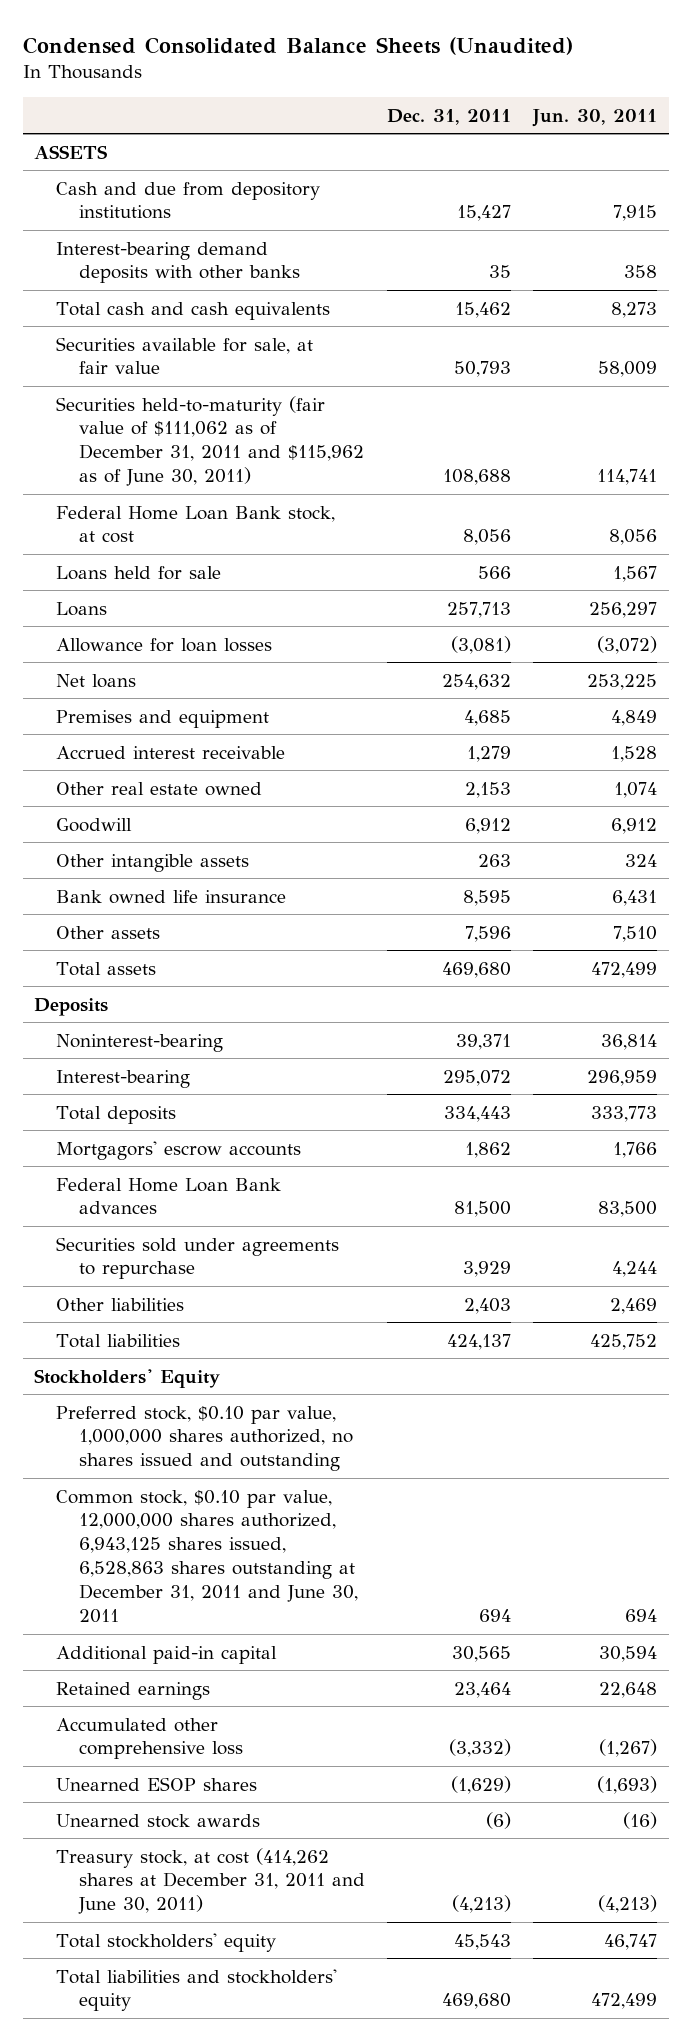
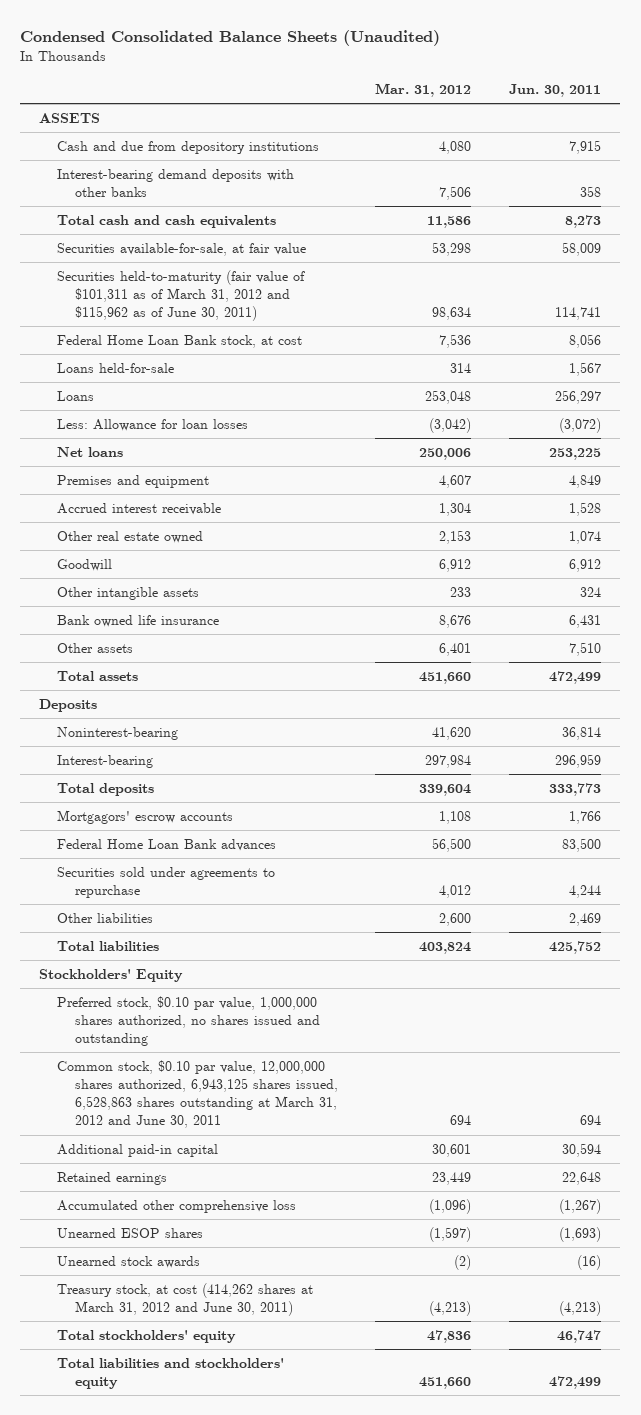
- | Dec. 31, 2011 | Jun. 30, 2011
+ | Mar. 31, 2012 | Jun. 30, 2011
- Securities available for sale, at fair value | 50,793 | 58,009
- Securities held-to-maturity (fair value of $111,062 as of December 31, 2011 and $115,962 as of June 30, 2011) | 108,688 | 114,741
+ Securities available-for-sale, at fair value | 53,298 | 58,009
+ Securities held-to-maturity (fair value of $101,311 as of March 31, 2012 and $115,962 as of June 30, 2011) | 98,634 | 114,741
- Loans held for sale | 566 | 1,567
+ Loans held-for-sale | 314 | 1,567
- Allowance for loan losses | (3,081) | (3,072)
+ Less: Allowance for loan losses | (3,042) | (3,072)
- Common stock, $0.10 par value, 12,000,000 shares authorized, 6,943,125 shares issued, 6,528,863 shares outstanding at December 31, 2011 and June 30, 2011 | 694 | 694
+ Common stock, $0.10 par value, 12,000,000 shares authorized, 6,943,125 shares issued, 6,528,863 shares outstanding at March 31, 2012 and June 30, 2011 | 694 | 694
- Treasury stock, at cost (414,262 shares at December 31, 2011 and June 30, 2011) | (4,213) | (4,213)
+ Treasury stock, at cost (414,262 shares at March 31, 2012 and June 30, 2011) | (4,213) | (4,213)

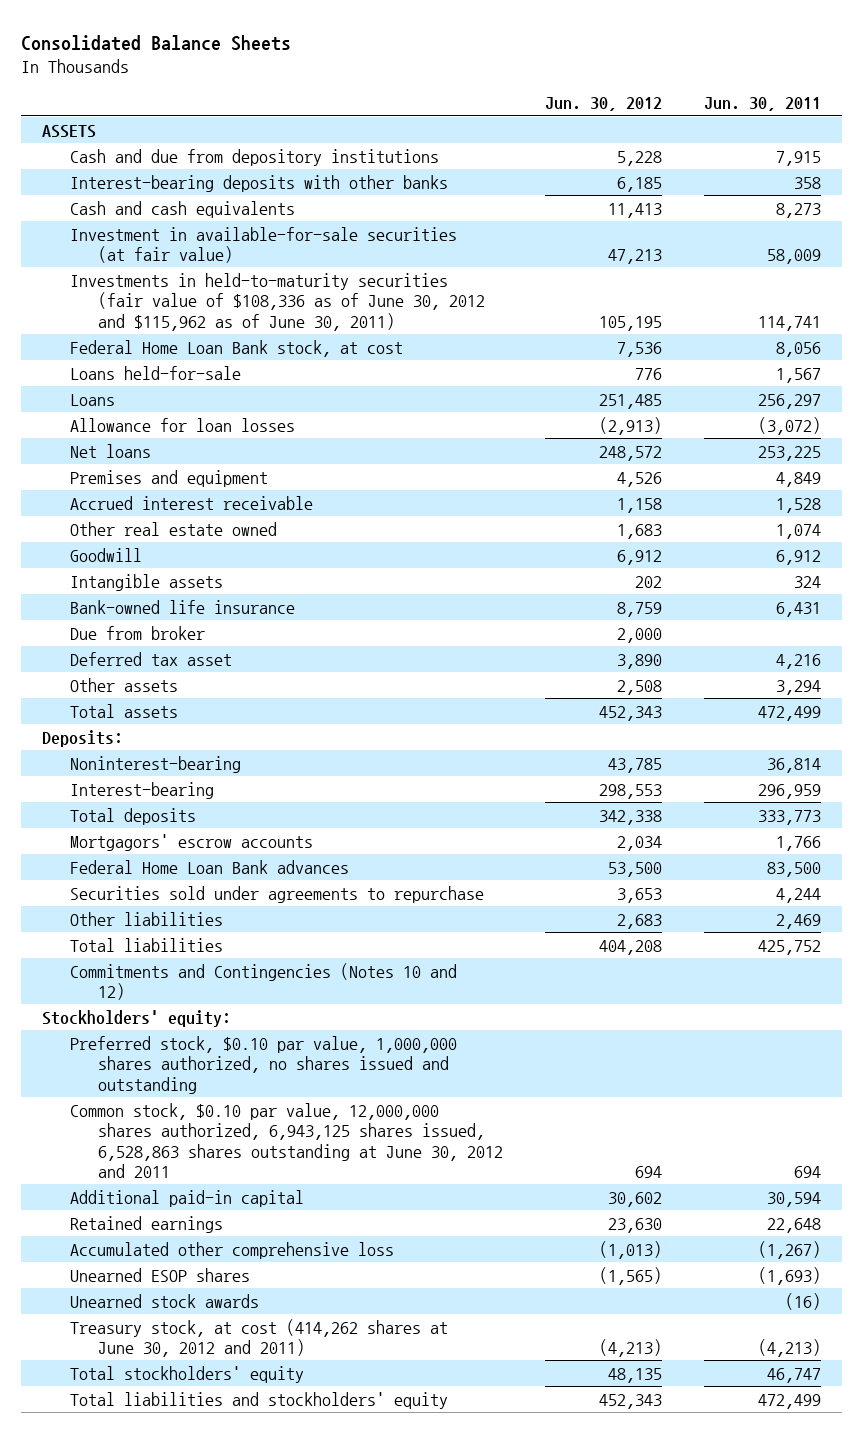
- Condensed Consolidated Balance Sheets (Unaudited)
+ Consolidated Balance Sheets
- | Mar. 31, 2012 | Jun. 30, 2011
+ | Jun. 30, 2012 | Jun. 30, 2011
- Interest-bearing demand deposits with other banks | 7,506 | 358
- Total cash and cash equivalents | 11,586 | 8,273
- Securities available-for-sale, at fair value | 53,298 | 58,009
- Securities held-to-maturity (fair value of $101,311 as of March 31, 2012 and $115,962 as of June 30, 2011) | 98,634 | 114,741
+ Interest-bearing deposits with other banks | 6,185 | 358
+ Cash and cash equivalents | 11,413 | 8,273
+ Investment in available-for-sale securities (at fair value) | 47,213 | 58,009
+ Investments in held-to-maturity securities (fair value of $108,336 as of June 30, 2012 and $115,962 as of June 30, 2011) | 105,195 | 114,741
- Less: Allowance for loan losses | (3,042) | (3,072)
+ Allowance for loan losses | (2,913) | (3,072)
- Other intangible assets | 233 | 324
- Bank owned life insurance | 8,676 | 6,431
- Other assets | 6,401 | 7,510
+ Intangible assets | 202 | 324
+ Bank-owned life insurance | 8,759 | 6,431
+ Due from broker | 2,000 |
+ Deferred tax asset | 3,890 | 4,216
+ Other assets | 2,508 | 3,294
- Deposits
+ Deposits:
- Stockholders' Equity
+ Commitments and Contingencies (Notes 10 and 12)
+ Stockholders' equity:
- Common stock, $0.10 par value, 12,000,000 shares authorized, 6,943,125 shares issued, 6,528,863 shares outstanding at March 31, 2012 and June 30, 2011 | 694 | 694
+ Common stock, $0.10 par value, 12,000,000 shares authorized, 6,943,125 shares issued, 6,528,863 shares outstanding at June 30, 2012 and 2011 | 694 | 694
- Treasury stock, at cost (414,262 shares at March 31, 2012 and June 30, 2011) | (4,213) | (4,213)
+ Treasury stock, at cost (414,262 shares at June 30, 2012 and 2011) | (4,213) | (4,213)

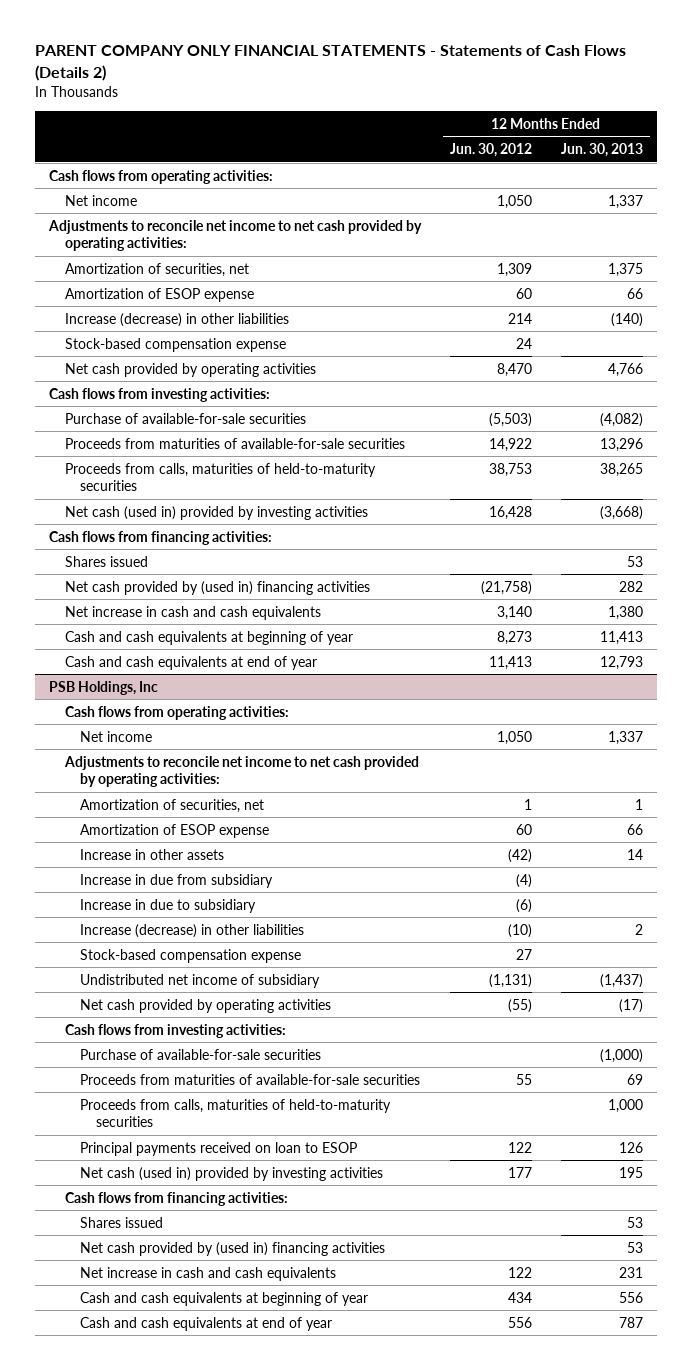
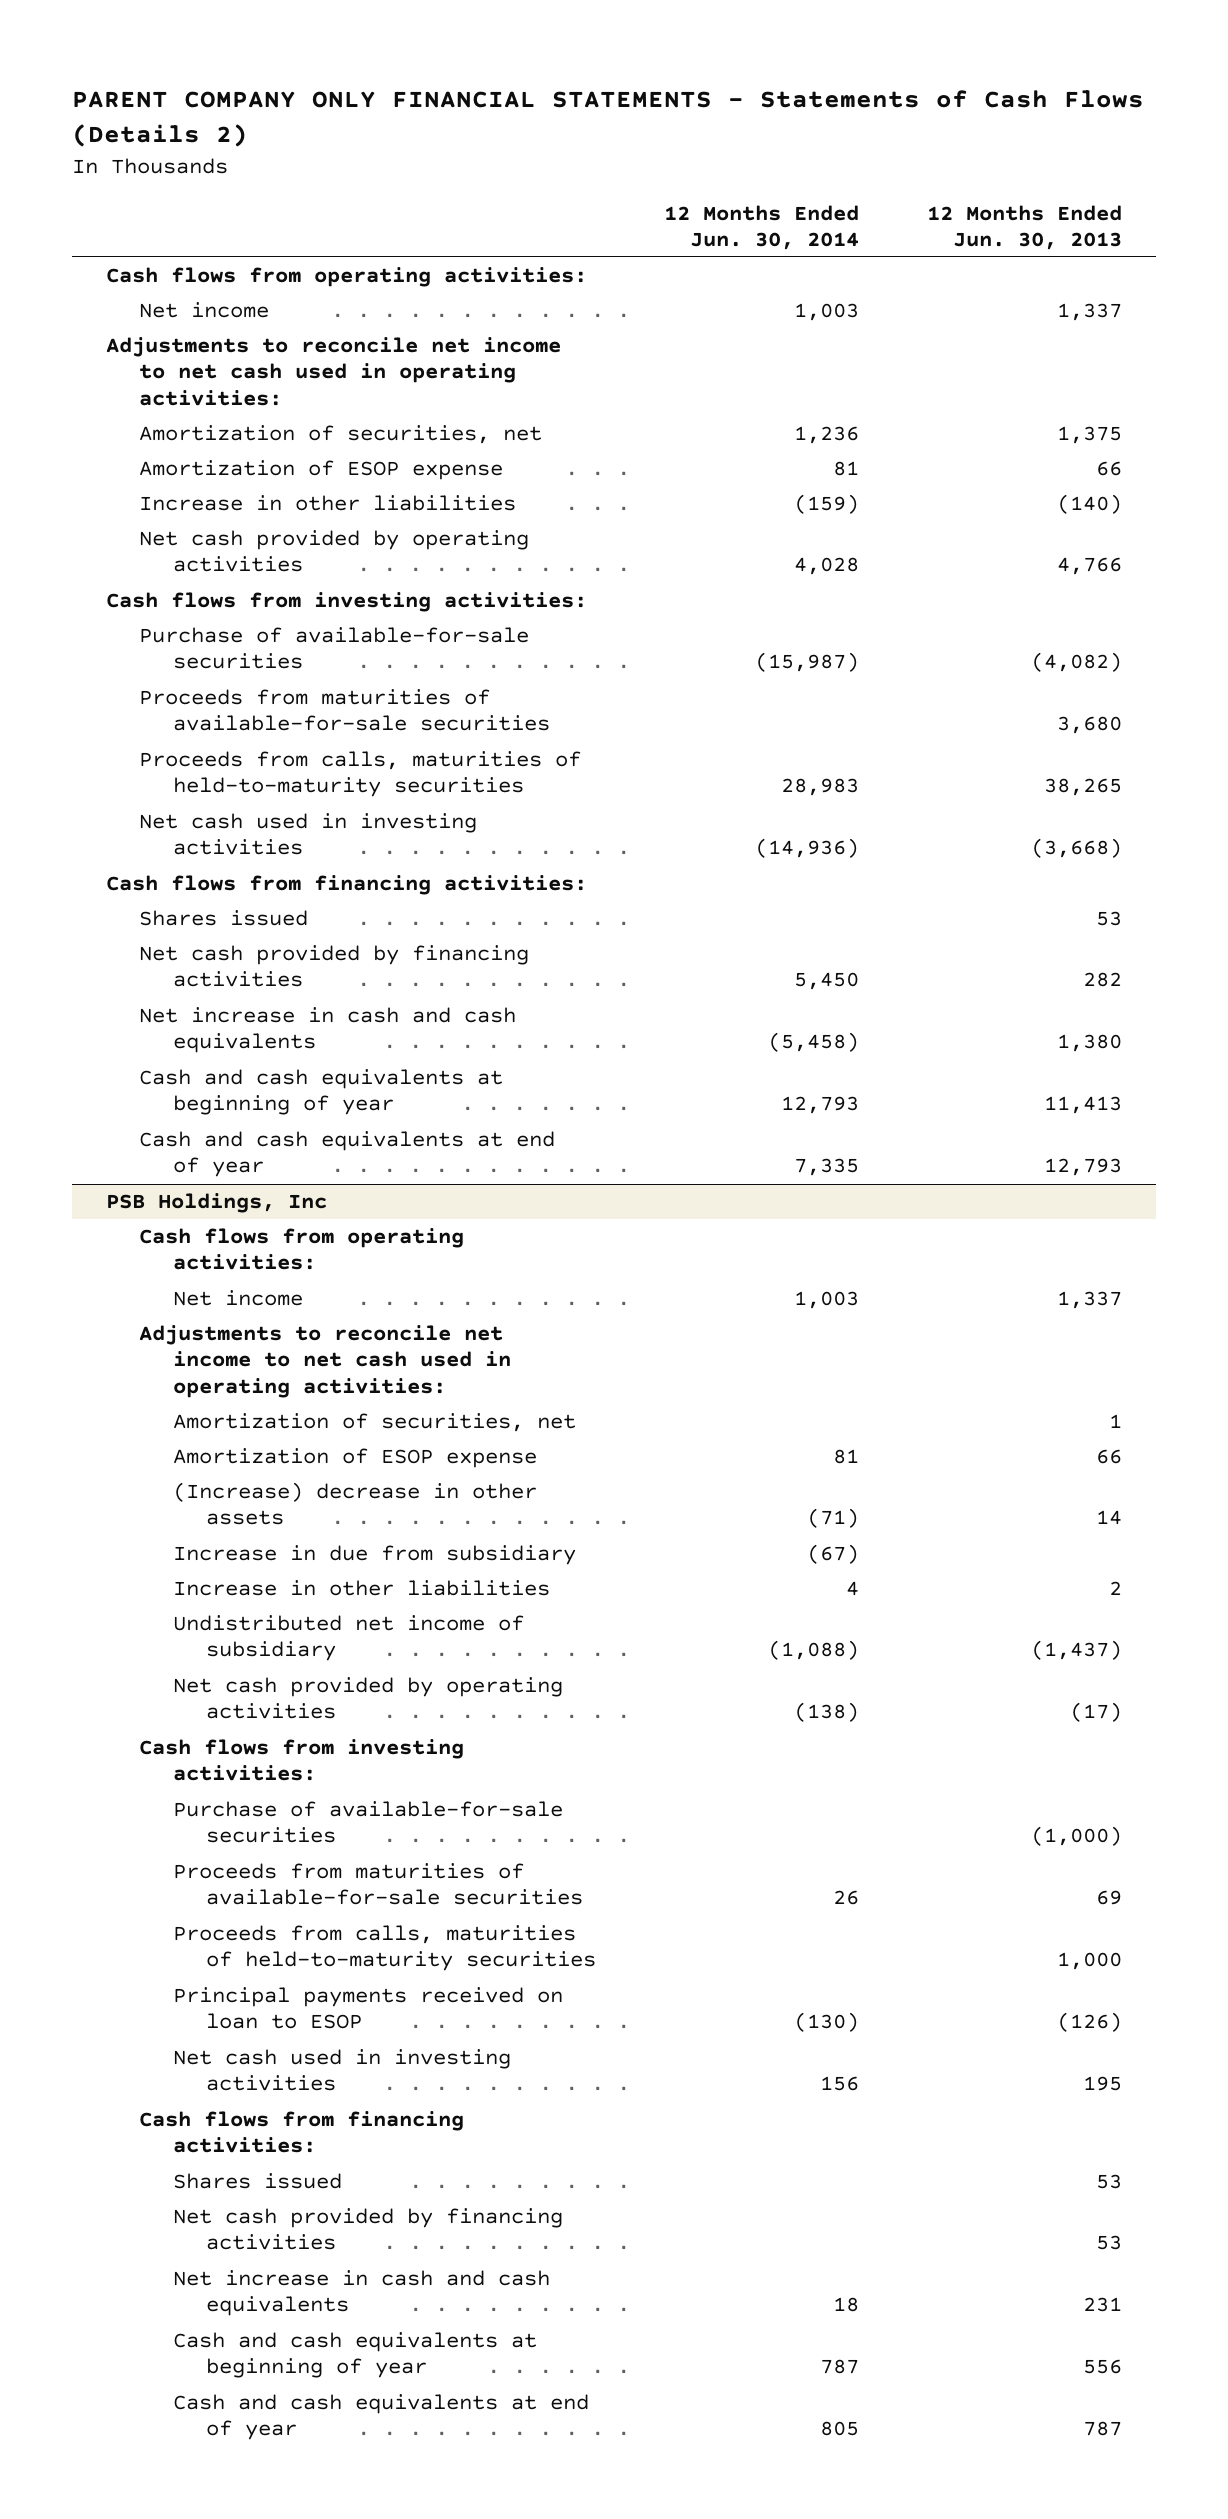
- | 12 Months Ended Jun. 30, 2012 | 12 Months Ended Jun. 30, 2013
+ | 12 Months Ended Jun. 30, 2014 | 12 Months Ended Jun. 30, 2013
- Adjustments to reconcile net income to net cash provided by operating activities:
+ Adjustments to reconcile net income to net cash used in operating activities:
- Increase (decrease) in other liabilities | 214 | (140)
- Stock-based compensation expense | 24 |
+ Increase in other liabilities | (159) | (140)
- Proceeds from maturities of available-for-sale securities | 14,922 | 13,296
+ Proceeds from maturities of available-for-sale securities | | 3,680
- Net cash (used in) provided by investing activities | 16,428 | (3,668)
+ Net cash used in investing activities | (14,936) | (3,668)
- Net cash provided by (used in) financing activities | (21,758) | 282
+ Net cash provided by financing activities | 5,450 | 282
@ PSB Holdings, Inc
- Adjustments to reconcile net income to net cash provided by operating activities:
+ Adjustments to reconcile net income to net cash used in operating activities:
- Increase in other assets | (42) | 14
+ (Increase) decrease in other assets | (71) | 14
- Increase in due to subsidiary | (6) |
- Increase (decrease) in other liabilities | (10) | 2
- Stock-based compensation expense | 27 |
+ Increase in other liabilities | 4 | 2
- Principal payments received on loan to ESOP | 122 | 126
- Net cash (used in) provided by investing activities | 177 | 195
+ Principal payments received on loan to ESOP | (130) | (126)
+ Net cash used in investing activities | 156 | 195
- Net cash provided by (used in) financing activities | | 53
+ Net cash provided by financing activities | | 53

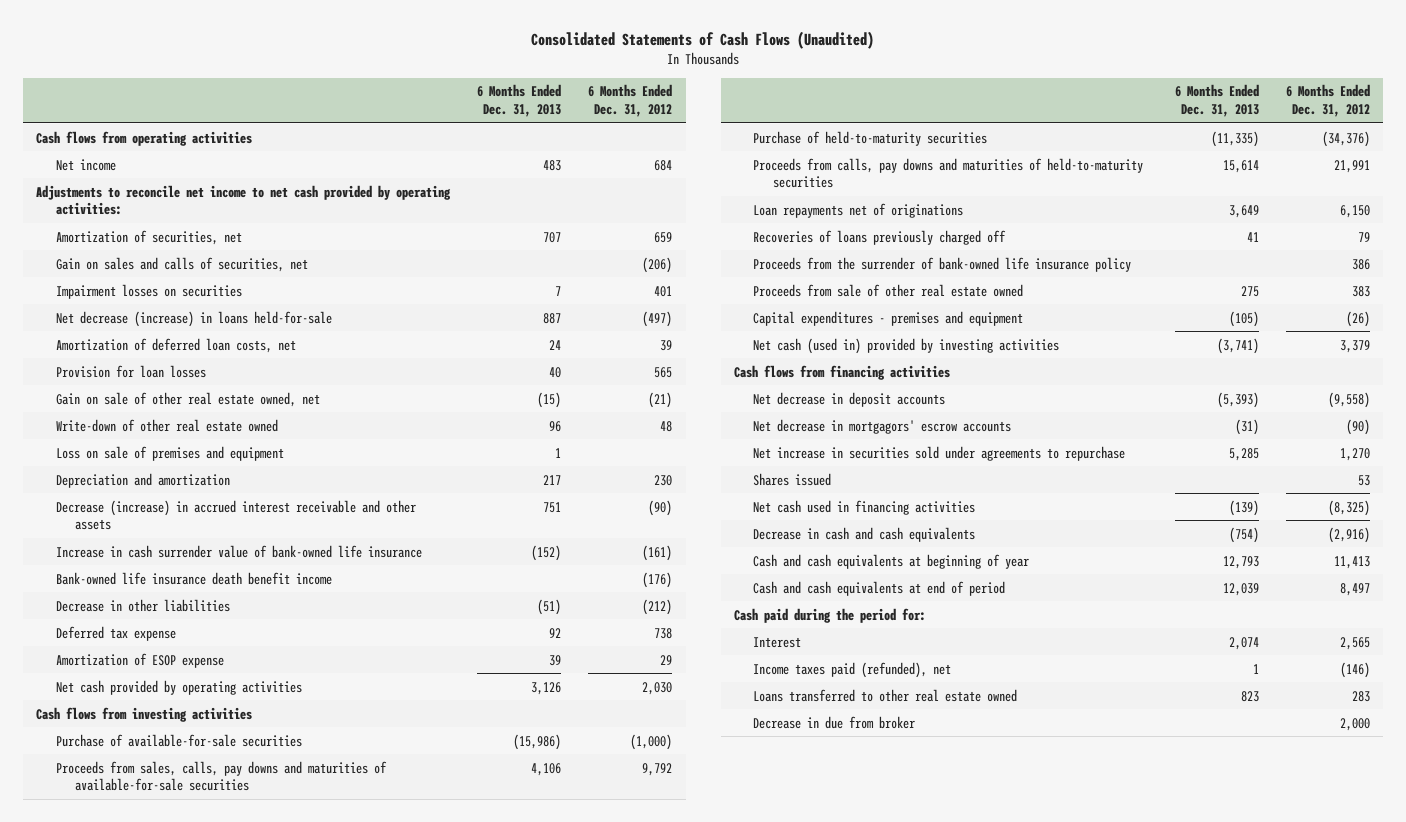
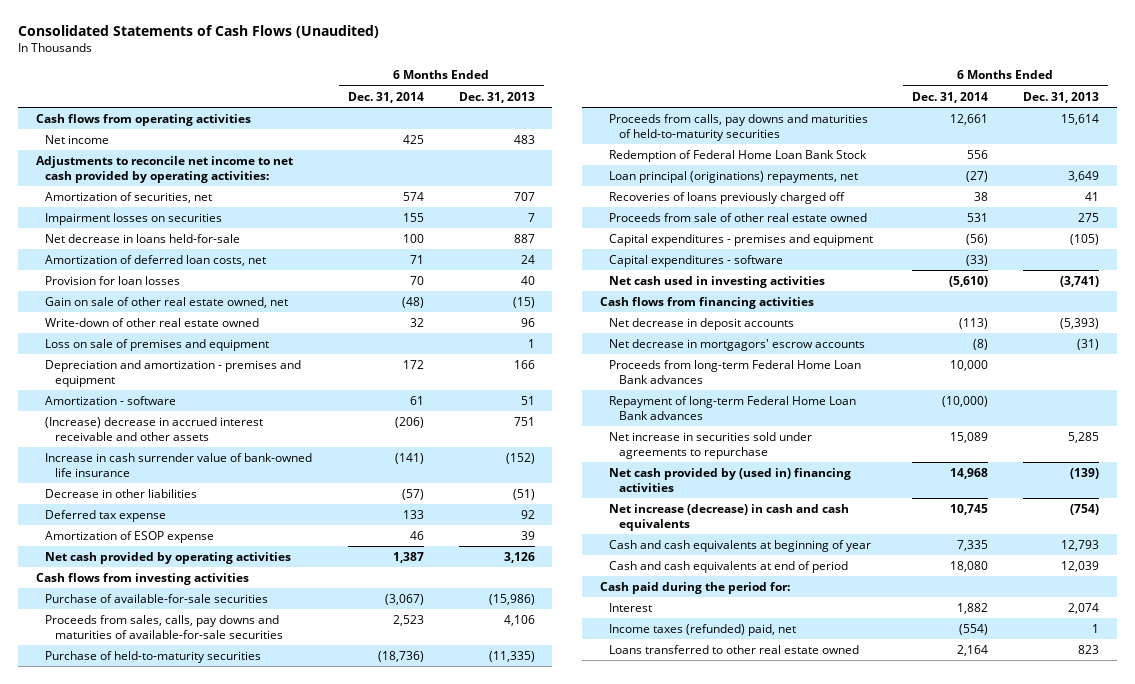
- | 6 Months Ended Dec. 31, 2013 | 6 Months Ended Dec. 31, 2012
+ | 6 Months Ended Dec. 31, 2014 | 6 Months Ended Dec. 31, 2013
- Gain on sales and calls of securities, net | | (206)
- Net decrease (increase) in loans held-for-sale | 887 | (497)
+ Net decrease in loans held-for-sale | 100 | 887
- Depreciation and amortization | 217 | 230
- Decrease (increase) in accrued interest receivable and other assets | 751 | (90)
+ Depreciation and amortization - premises and equipment | 172 | 166
+ Amortization - software | 61 | 51
+ (Increase) decrease in accrued interest receivable and other assets | (206) | 751
- Bank-owned life insurance death benefit income | | (176)
- Loan repayments net of originations | 3,649 | 6,150
+ Redemption of Federal Home Loan Bank Stock | 556 |
+ Loan principal (originations) repayments, net | (27) | 3,649
- Proceeds from the surrender of bank-owned life insurance policy | | 386
- Net cash (used in) provided by investing activities | (3,741) | 3,379
+ Capital expenditures - software | (33) |
+ Net cash used in investing activities | (5,610) | (3,741)
+ Proceeds from long-term Federal Home Loan Bank advances | 10,000 |
+ Repayment of long-term Federal Home Loan Bank advances | (10,000) |
- Shares issued | | 53
- Net cash used in financing activities | (139) | (8,325)
- Decrease in cash and cash equivalents | (754) | (2,916)
+ Net cash provided by (used in) financing activities | 14,968 | (139)
+ Net increase (decrease) in cash and cash equivalents | 10,745 | (754)
- Income taxes paid (refunded), net | 1 | (146)
+ Income taxes (refunded) paid, net | (554) | 1
- Decrease in due from broker | | 2,000

